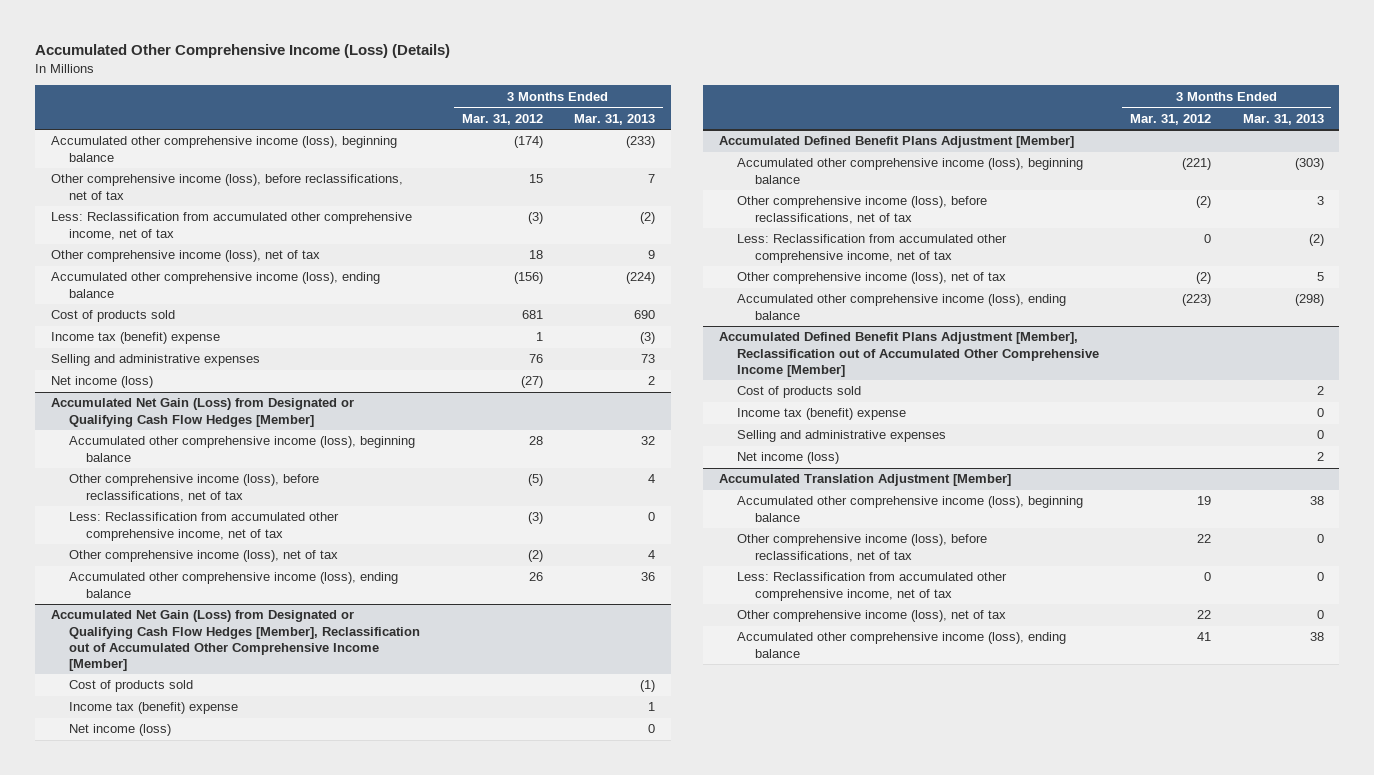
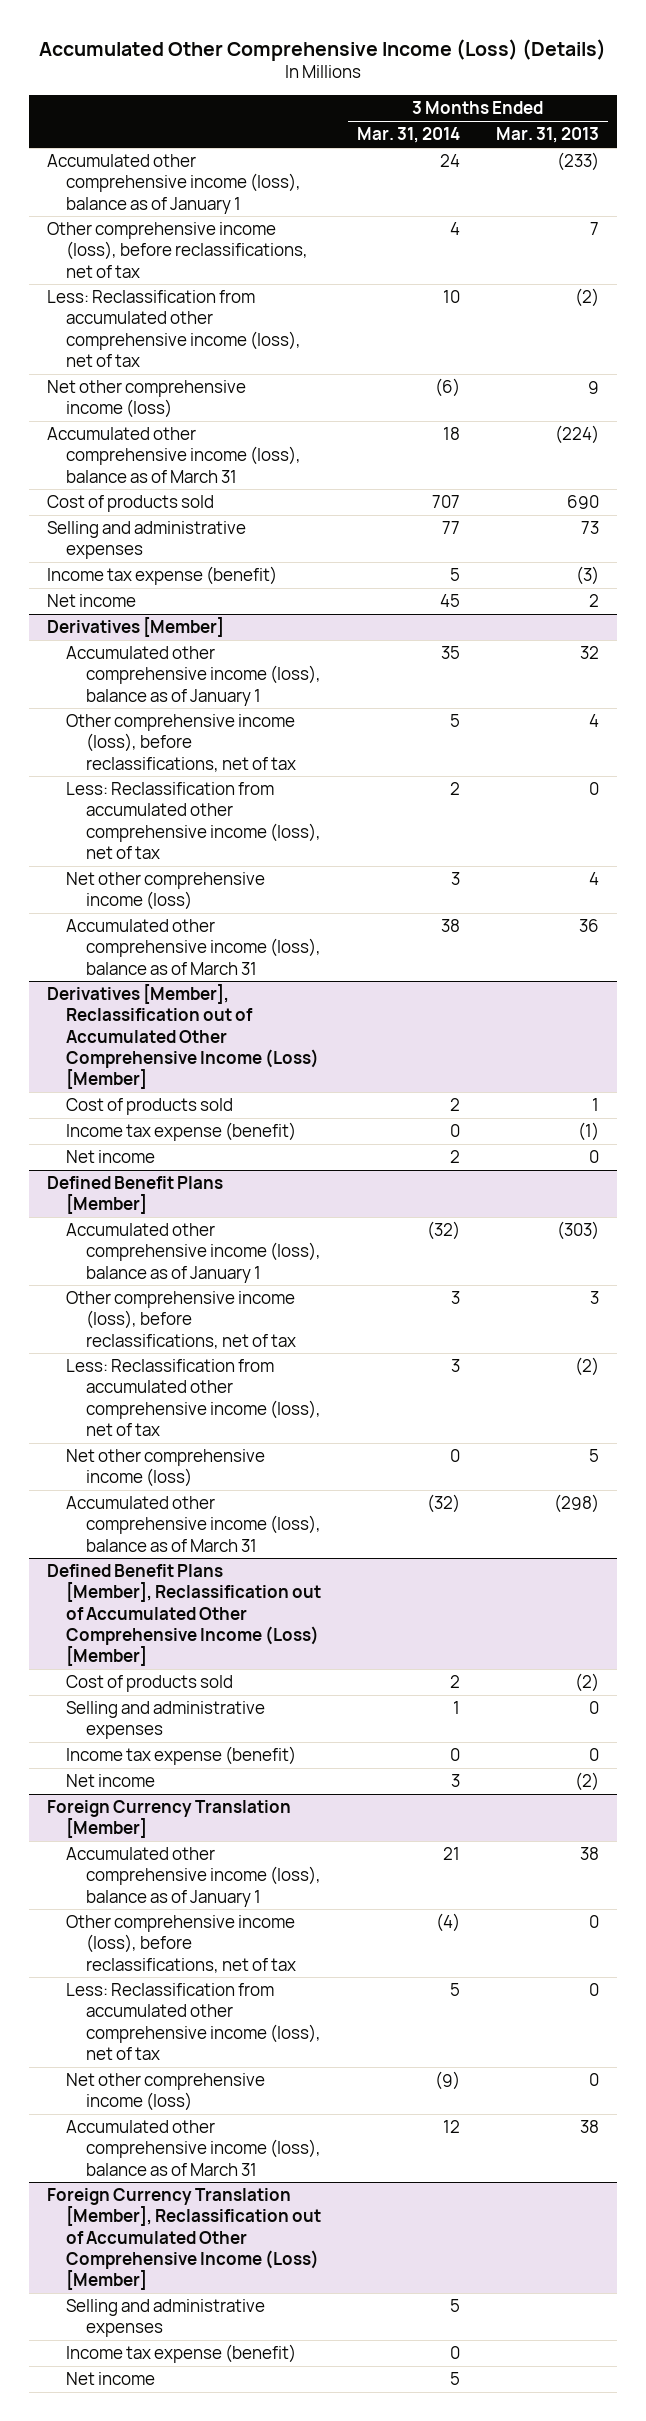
- | 3 Months Ended Mar. 31, 2012 | 3 Months Ended Mar. 31, 2013
+ | 3 Months Ended Mar. 31, 2014 | 3 Months Ended Mar. 31, 2013
- Accumulated other comprehensive income (loss), beginning balance | (174) | (233)
+ Accumulated other comprehensive income (loss), balance as of January 1 | 24 | (233)
- Less: Reclassification from accumulated other comprehensive income, net of tax | (3) | (2)
- Other comprehensive income (loss), net of tax | 18 | 9
- Accumulated other comprehensive income (loss), ending balance | (156) | (224)
+ Less: Reclassification from accumulated other comprehensive income (loss), net of tax | 10 | (2)
+ Net other comprehensive income (loss) | (6) | 9
+ Accumulated other comprehensive income (loss), balance as of March 31 | 18 | (224)
- Income tax (benefit) expense | 1 | (3)
- Net income (loss) | (27) | 2
- Accumulated Net Gain (Loss) from Designated or Qualifying Cash Flow Hedges [Member]
- Accumulated other comprehensive income (loss), beginning balance | 28 | 32
+ Income tax expense (benefit) | 5 | (3)
+ Net income | 45 | 2
+ Derivatives [Member]
+ Accumulated other comprehensive income (loss), balance as of January 1 | 35 | 32
- Less: Reclassification from accumulated other comprehensive income, net of tax | (3) | 0
- Other comprehensive income (loss), net of tax | (2) | 4
- Accumulated other comprehensive income (loss), ending balance | 26 | 36
- Accumulated Net Gain (Loss) from Designated or Qualifying Cash Flow Hedges [Member], Reclassification out of Accumulated Other Comprehensive Income [Member]
- Cost of products sold | | (1)
- Income tax (benefit) expense | | 1
- Net income (loss) | | 0
- Accumulated Defined Benefit Plans Adjustment [Member]
- Accumulated other comprehensive income (loss), beginning balance | (221) | (303)
+ Less: Reclassification from accumulated other comprehensive income (loss), net of tax | 2 | 0
+ Net other comprehensive income (loss) | 3 | 4
+ Accumulated other comprehensive income (loss), balance as of March 31 | 38 | 36
+ Derivatives [Member], Reclassification out of Accumulated Other Comprehensive Income (Loss) [Member]
+ Cost of products sold | 2 | 1
+ Income tax expense (benefit) | 0 | (1)
+ Net income | 2 | 0
+ Defined Benefit Plans [Member]
+ Accumulated other comprehensive income (loss), balance as of January 1 | (32) | (303)
- Less: Reclassification from accumulated other comprehensive income, net of tax | 0 | (2)
- Other comprehensive income (loss), net of tax | (2) | 5
- Accumulated other comprehensive income (loss), ending balance | (223) | (298)
- Accumulated Defined Benefit Plans Adjustment [Member], Reclassification out of Accumulated Other Comprehensive Income [Member]
- Cost of products sold | | 2
- Income tax (benefit) expense | | 0
+ Less: Reclassification from accumulated other comprehensive income (loss), net of tax | 3 | (2)
+ Net other comprehensive income (loss) | 0 | 5
+ Accumulated other comprehensive income (loss), balance as of March 31 | (32) | (298)
+ Defined Benefit Plans [Member], Reclassification out of Accumulated Other Comprehensive Income (Loss) [Member]
+ Cost of products sold | 2 | (2)
- Net income (loss) | | 2
- Accumulated Translation Adjustment [Member]
- Accumulated other comprehensive income (loss), beginning balance | 19 | 38
+ Income tax expense (benefit) | 0 | 0
+ Net income | 3 | (2)
+ Foreign Currency Translation [Member]
+ Accumulated other comprehensive income (loss), balance as of January 1 | 21 | 38
- Less: Reclassification from accumulated other comprehensive income, net of tax | 0 | 0
- Other comprehensive income (loss), net of tax | 22 | 0
- Accumulated other comprehensive income (loss), ending balance | 41 | 38
+ Less: Reclassification from accumulated other comprehensive income (loss), net of tax | 5 | 0
+ Net other comprehensive income (loss) | (9) | 0
+ Accumulated other comprehensive income (loss), balance as of March 31 | 12 | 38
+ Foreign Currency Translation [Member], Reclassification out of Accumulated Other Comprehensive Income (Loss) [Member]
+ Selling and administrative expenses | 5 |
+ Income tax expense (benefit) | 0 |
+ Net income | 5 |

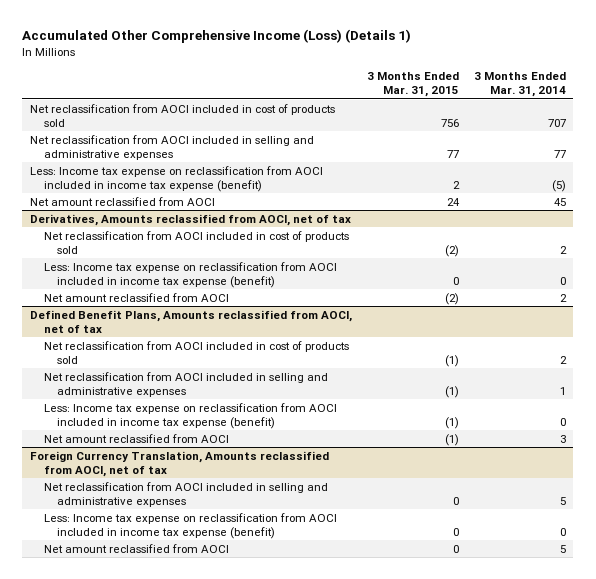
- Accumulated Other Comprehensive Income (Loss) (Details)
+ Accumulated Other Comprehensive Income (Loss) (Details 1)
- | 3 Months Ended Mar. 31, 2014 | 3 Months Ended Mar. 31, 2013
+ | 3 Months Ended Mar. 31, 2015 | 3 Months Ended Mar. 31, 2014
- Accumulated other comprehensive income (loss), balance as of January 1 | 24 | (233)
- Other comprehensive income (loss), before reclassifications, net of tax | 4 | 7
- Less: Reclassification from accumulated other comprehensive income (loss), net of tax | 10 | (2)
- Net other comprehensive income (loss) | (6) | 9
- Accumulated other comprehensive income (loss), balance as of March 31 | 18 | (224)
- Cost of products sold | 707 | 690
- Selling and administrative expenses | 77 | 73
- Income tax expense (benefit) | 5 | (3)
- Net income | 45 | 2
- Derivatives [Member]
- Accumulated other comprehensive income (loss), balance as of January 1 | 35 | 32
- Other comprehensive income (loss), before reclassifications, net of tax | 5 | 4
- Less: Reclassification from accumulated other comprehensive income (loss), net of tax | 2 | 0
- Net other comprehensive income (loss) | 3 | 4
- Accumulated other comprehensive income (loss), balance as of March 31 | 38 | 36
- Derivatives [Member], Reclassification out of Accumulated Other Comprehensive Income (Loss) [Member]
- Cost of products sold | 2 | 1
- Income tax expense (benefit) | 0 | (1)
- Net income | 2 | 0
- Defined Benefit Plans [Member]
- Accumulated other comprehensive income (loss), balance as of January 1 | (32) | (303)
- Other comprehensive income (loss), before reclassifications, net of tax | 3 | 3
- Less: Reclassification from accumulated other comprehensive income (loss), net of tax | 3 | (2)
- Net other comprehensive income (loss) | 0 | 5
- Accumulated other comprehensive income (loss), balance as of March 31 | (32) | (298)
- Defined Benefit Plans [Member], Reclassification out of Accumulated Other Comprehensive Income (Loss) [Member]
- Cost of products sold | 2 | (2)
- Selling and administrative expenses | 1 | 0
- Income tax expense (benefit) | 0 | 0
- Net income | 3 | (2)
- Foreign Currency Translation [Member]
- Accumulated other comprehensive income (loss), balance as of January 1 | 21 | 38
- Other comprehensive income (loss), before reclassifications, net of tax | (4) | 0
- Less: Reclassification from accumulated other comprehensive income (loss), net of tax | 5 | 0
- Net other comprehensive income (loss) | (9) | 0
- Accumulated other comprehensive income (loss), balance as of March 31 | 12 | 38
- Foreign Currency Translation [Member], Reclassification out of Accumulated Other Comprehensive Income (Loss) [Member]
- Selling and administrative expenses | 5 |
- Income tax expense (benefit) | 0 |
- Net income | 5 |
+ Net reclassification from AOCI included in cost of products sold | 756 | 707
+ Net reclassification from AOCI included in selling and administrative expenses | 77 | 77
+ Less: Income tax expense on reclassification from AOCI included in income tax expense (benefit) | 2 | (5)
+ Net amount reclassified from AOCI | 24 | 45
+ Derivatives, Amounts reclassified from AOCI, net of tax
+ Net reclassification from AOCI included in cost of products sold | (2) | 2
+ Less: Income tax expense on reclassification from AOCI included in income tax expense (benefit) | 0 | 0
+ Net amount reclassified from AOCI | (2) | 2
+ Defined Benefit Plans, Amounts reclassified from AOCI, net of tax
+ Net reclassification from AOCI included in cost of products sold | (1) | 2
+ Net reclassification from AOCI included in selling and administrative expenses | (1) | 1
+ Less: Income tax expense on reclassification from AOCI included in income tax expense (benefit) | (1) | 0
+ Net amount reclassified from AOCI | (1) | 3
+ Foreign Currency Translation, Amounts reclassified from AOCI, net of tax
+ Net reclassification from AOCI included in selling and administrative expenses | 0 | 5
+ Less: Income tax expense on reclassification from AOCI included in income tax expense (benefit) | 0 | 0
+ Net amount reclassified from AOCI | 0 | 5

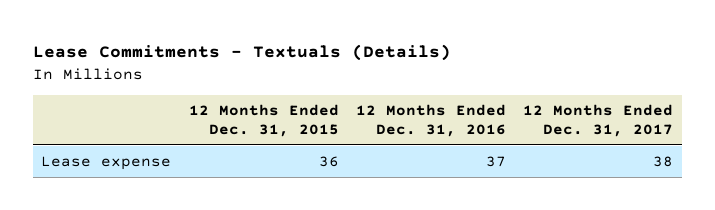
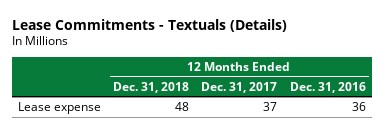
- | 12 Months Ended Dec. 31, 2015 | 12 Months Ended Dec. 31, 2016 | 12 Months Ended Dec. 31, 2017
+ | 12 Months Ended Dec. 31, 2018 | 12 Months Ended Dec. 31, 2017 | 12 Months Ended Dec. 31, 2016
- Lease expense | 36 | 37 | 38
+ Lease expense | 48 | 37 | 36

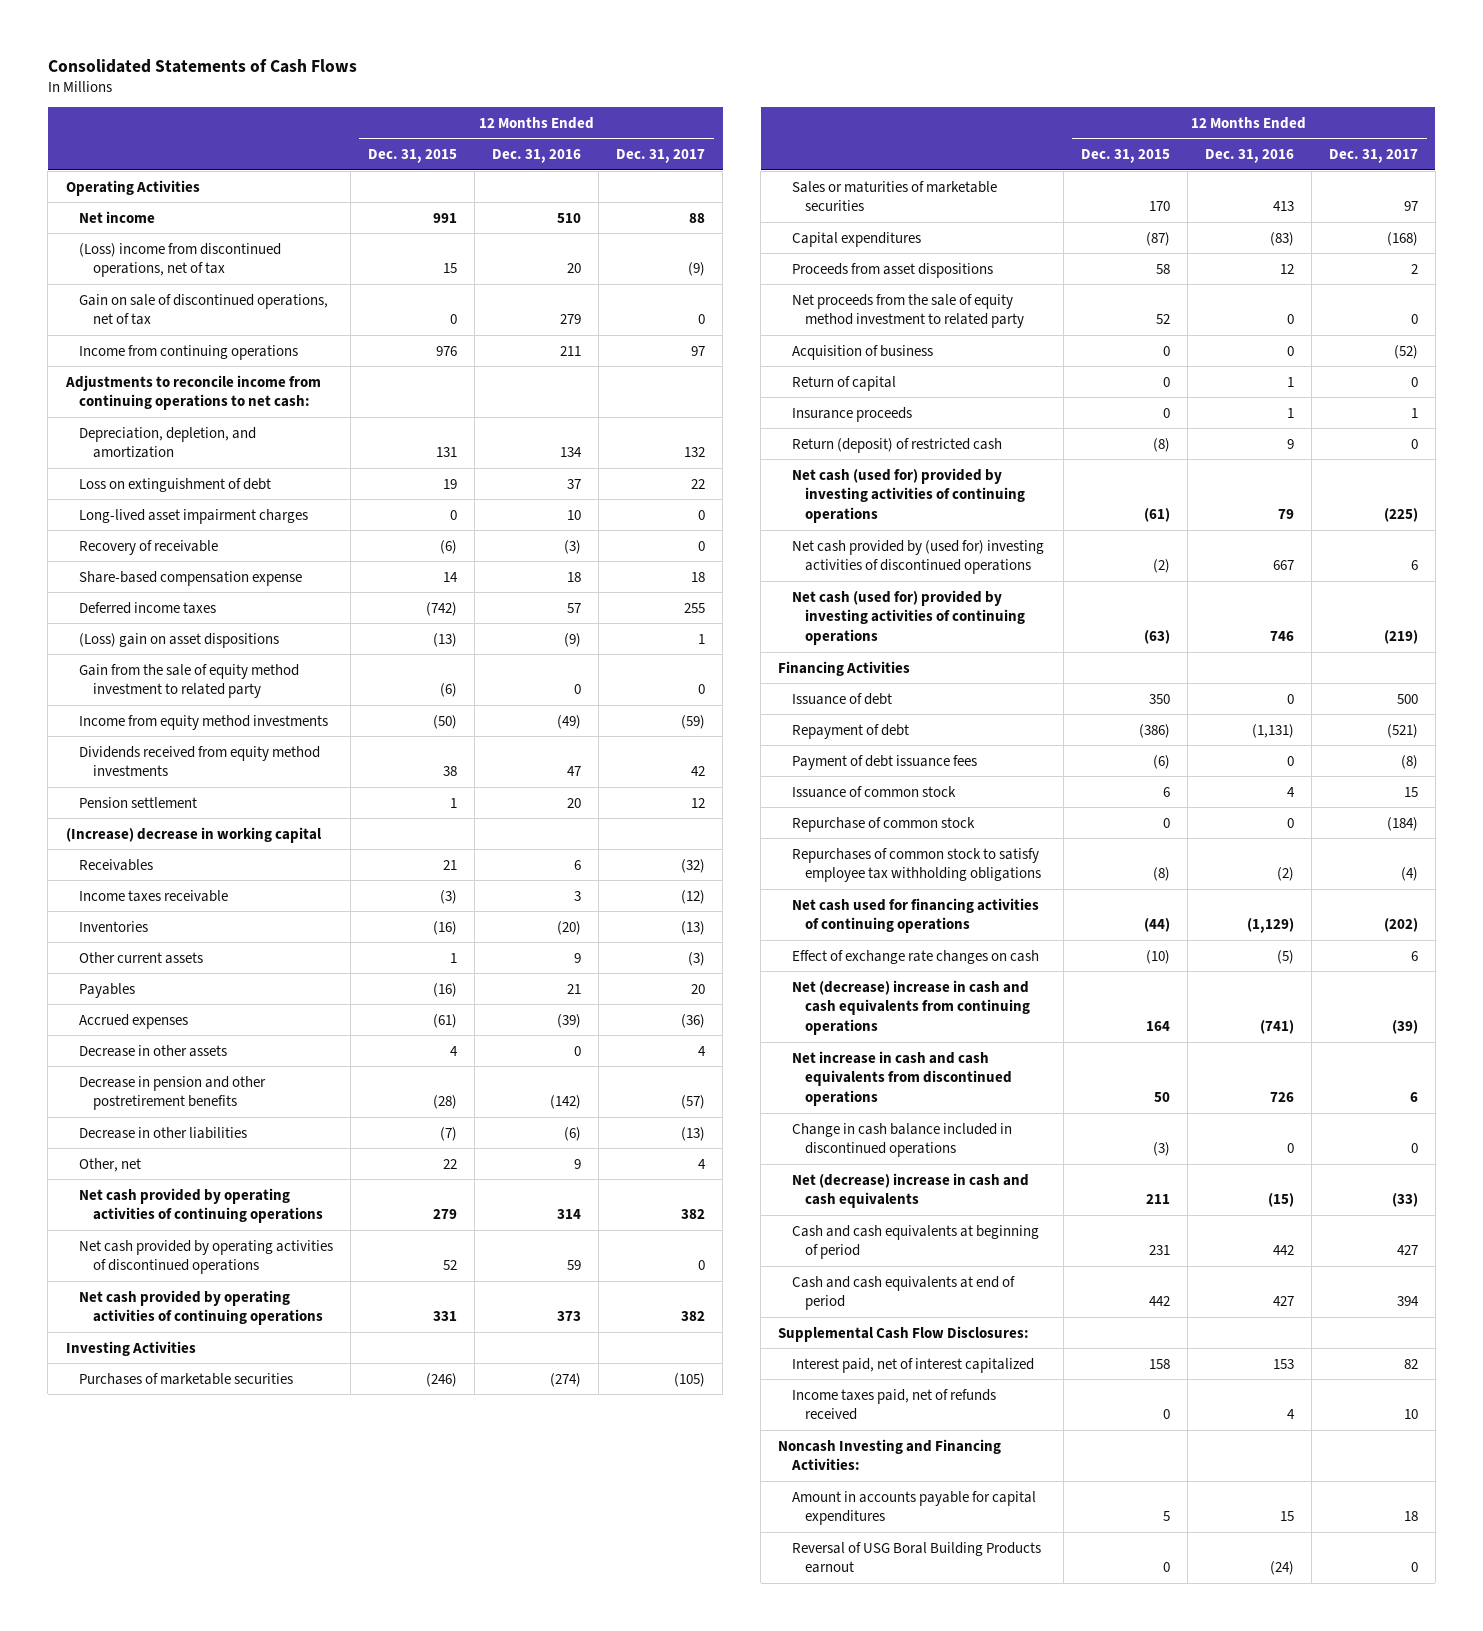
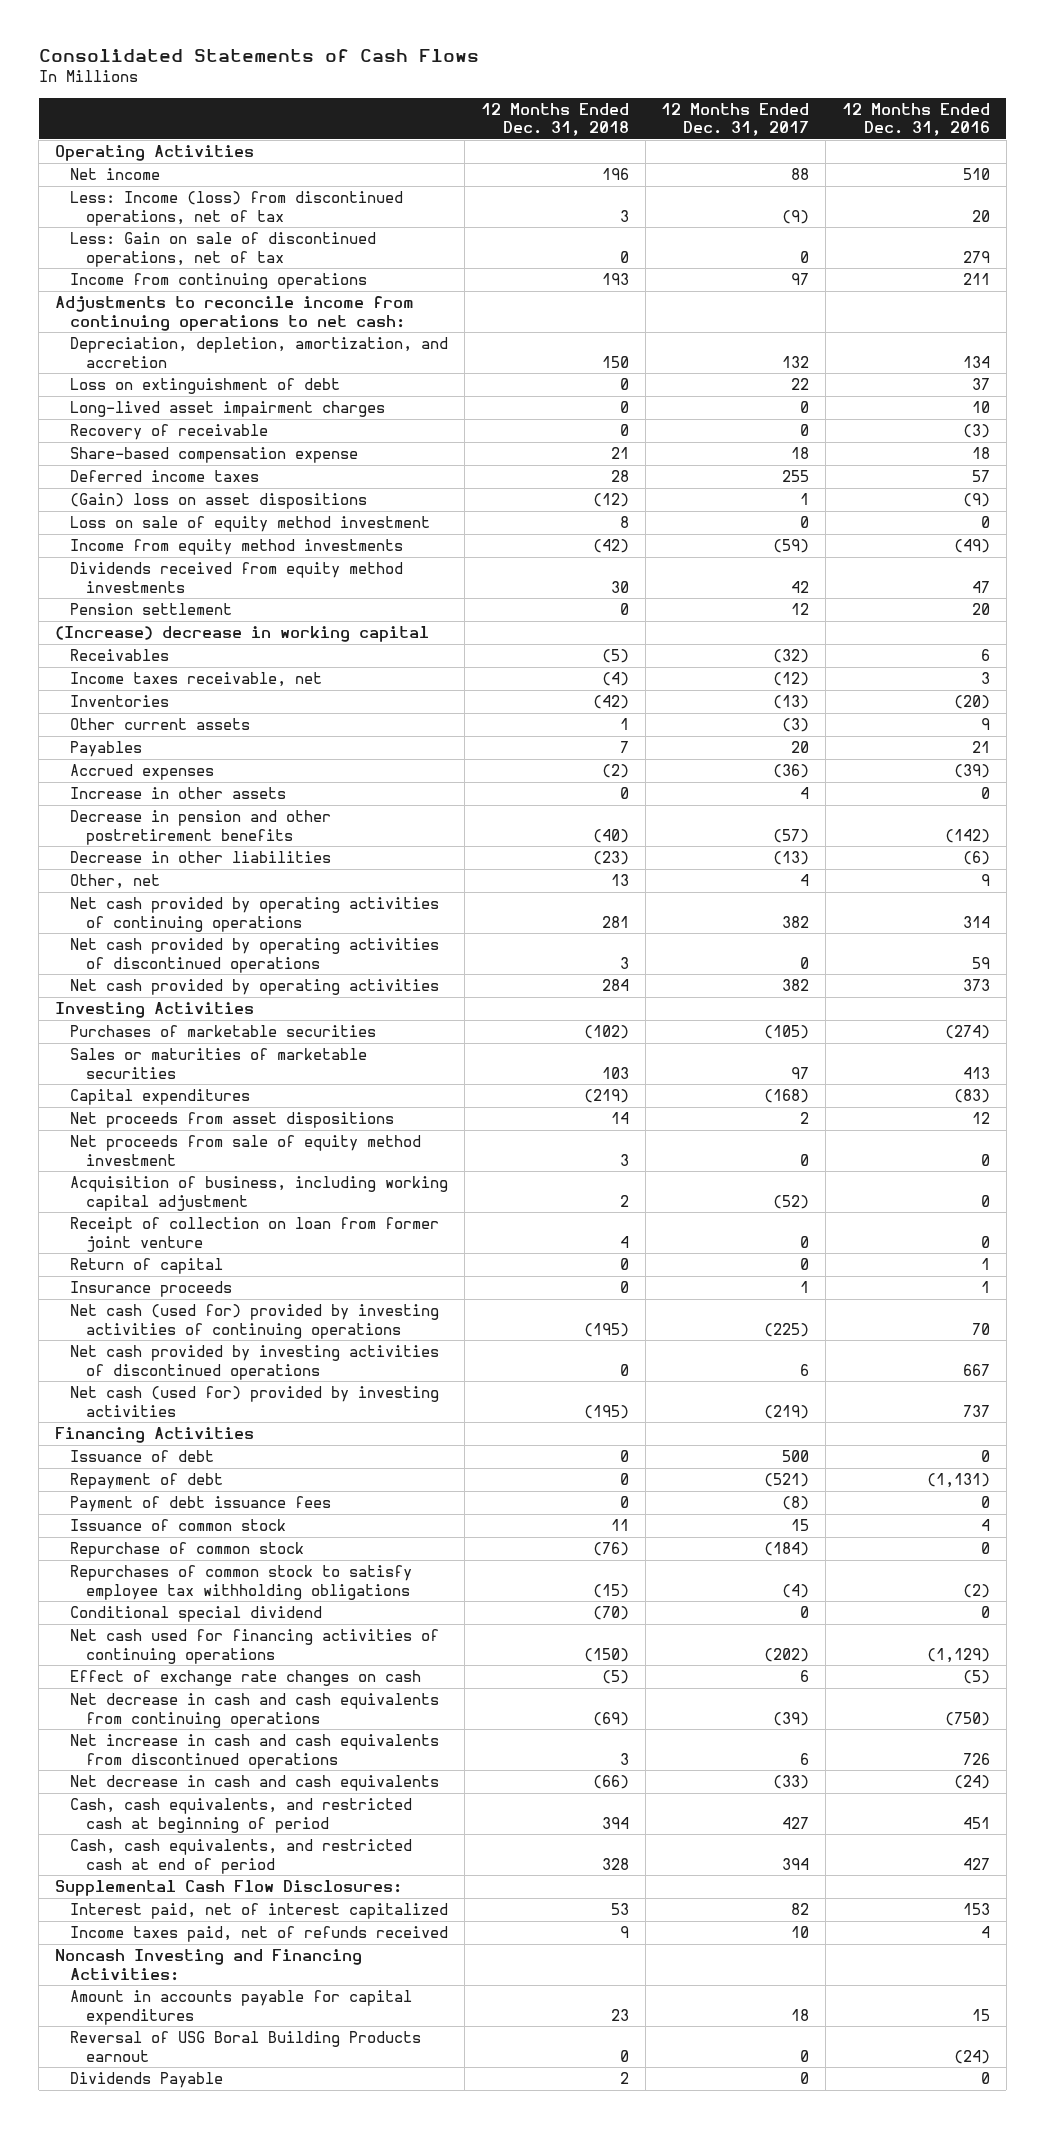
- | 12 Months Ended Dec. 31, 2015 | 12 Months Ended Dec. 31, 2016 | 12 Months Ended Dec. 31, 2017
+ | 12 Months Ended Dec. 31, 2018 | 12 Months Ended Dec. 31, 2017 | 12 Months Ended Dec. 31, 2016
- (Loss) income from discontinued operations, net of tax | 15 | 20 | (9)
- Gain on sale of discontinued operations, net of tax | 0 | 279 | 0
+ Less: Income (loss) from discontinued operations, net of tax | 3 | (9) | 20
+ Less: Gain on sale of discontinued operations, net of tax | 0 | 0 | 279
- Depreciation, depletion, and amortization | 131 | 134 | 132
+ Depreciation, depletion, amortization, and accretion | 150 | 132 | 134
- (Loss) gain on asset dispositions | (13) | (9) | 1
- Gain from the sale of equity method investment to related party | (6) | 0 | 0
+ (Gain) loss on asset dispositions | (12) | 1 | (9)
+ Loss on sale of equity method investment | 8 | 0 | 0
- Income taxes receivable | (3) | 3 | (12)
+ Income taxes receivable, net | (4) | (12) | 3
- Decrease in other assets | 4 | 0 | 4
+ Increase in other assets | 0 | 4 | 0
- Net cash provided by operating activities of continuing operations | 331 | 373 | 382
+ Net cash provided by operating activities | 284 | 382 | 373
- Proceeds from asset dispositions | 58 | 12 | 2
- Net proceeds from the sale of equity method investment to related party | 52 | 0 | 0
- Acquisition of business | 0 | 0 | (52)
+ Net proceeds from asset dispositions | 14 | 2 | 12
+ Net proceeds from sale of equity method investment | 3 | 0 | 0
+ Acquisition of business, including working capital adjustment | 2 | (52) | 0
+ Receipt of collection on loan from former joint venture | 4 | 0 | 0
- Return (deposit) of restricted cash | (8) | 9 | 0
- Net cash (used for) provided by investing activities of continuing operations | (61) | 79 | (225)
- Net cash provided by (used for) investing activities of discontinued operations | (2) | 667 | 6
- Net cash (used for) provided by investing activities of continuing operations | (63) | 746 | (219)
+ Net cash (used for) provided by investing activities of continuing operations | (195) | (225) | 70
+ Net cash provided by investing activities of discontinued operations | 0 | 6 | 667
+ Net cash (used for) provided by investing activities | (195) | (219) | 737
+ Conditional special dividend | (70) | 0 | 0
- Net (decrease) increase in cash and cash equivalents from continuing operations | 164 | (741) | (39)
+ Net decrease in cash and cash equivalents from continuing operations | (69) | (39) | (750)
- Change in cash balance included in discontinued operations | (3) | 0 | 0
- Net (decrease) increase in cash and cash equivalents | 211 | (15) | (33)
- Cash and cash equivalents at beginning of period | 231 | 442 | 427
- Cash and cash equivalents at end of period | 442 | 427 | 394
+ Net decrease in cash and cash equivalents | (66) | (33) | (24)
+ Cash, cash equivalents, and restricted cash at beginning of period | 394 | 427 | 451
+ Cash, cash equivalents, and restricted cash at end of period | 328 | 394 | 427
+ Dividends Payable | 2 | 0 | 0

